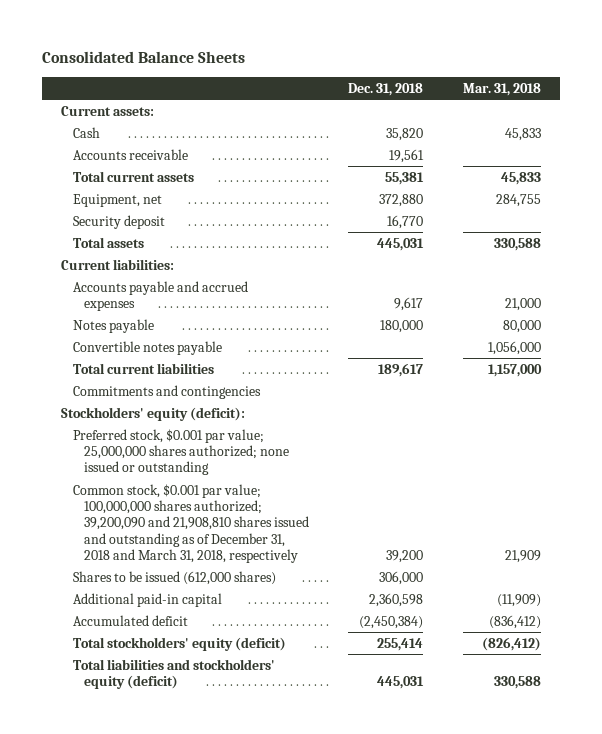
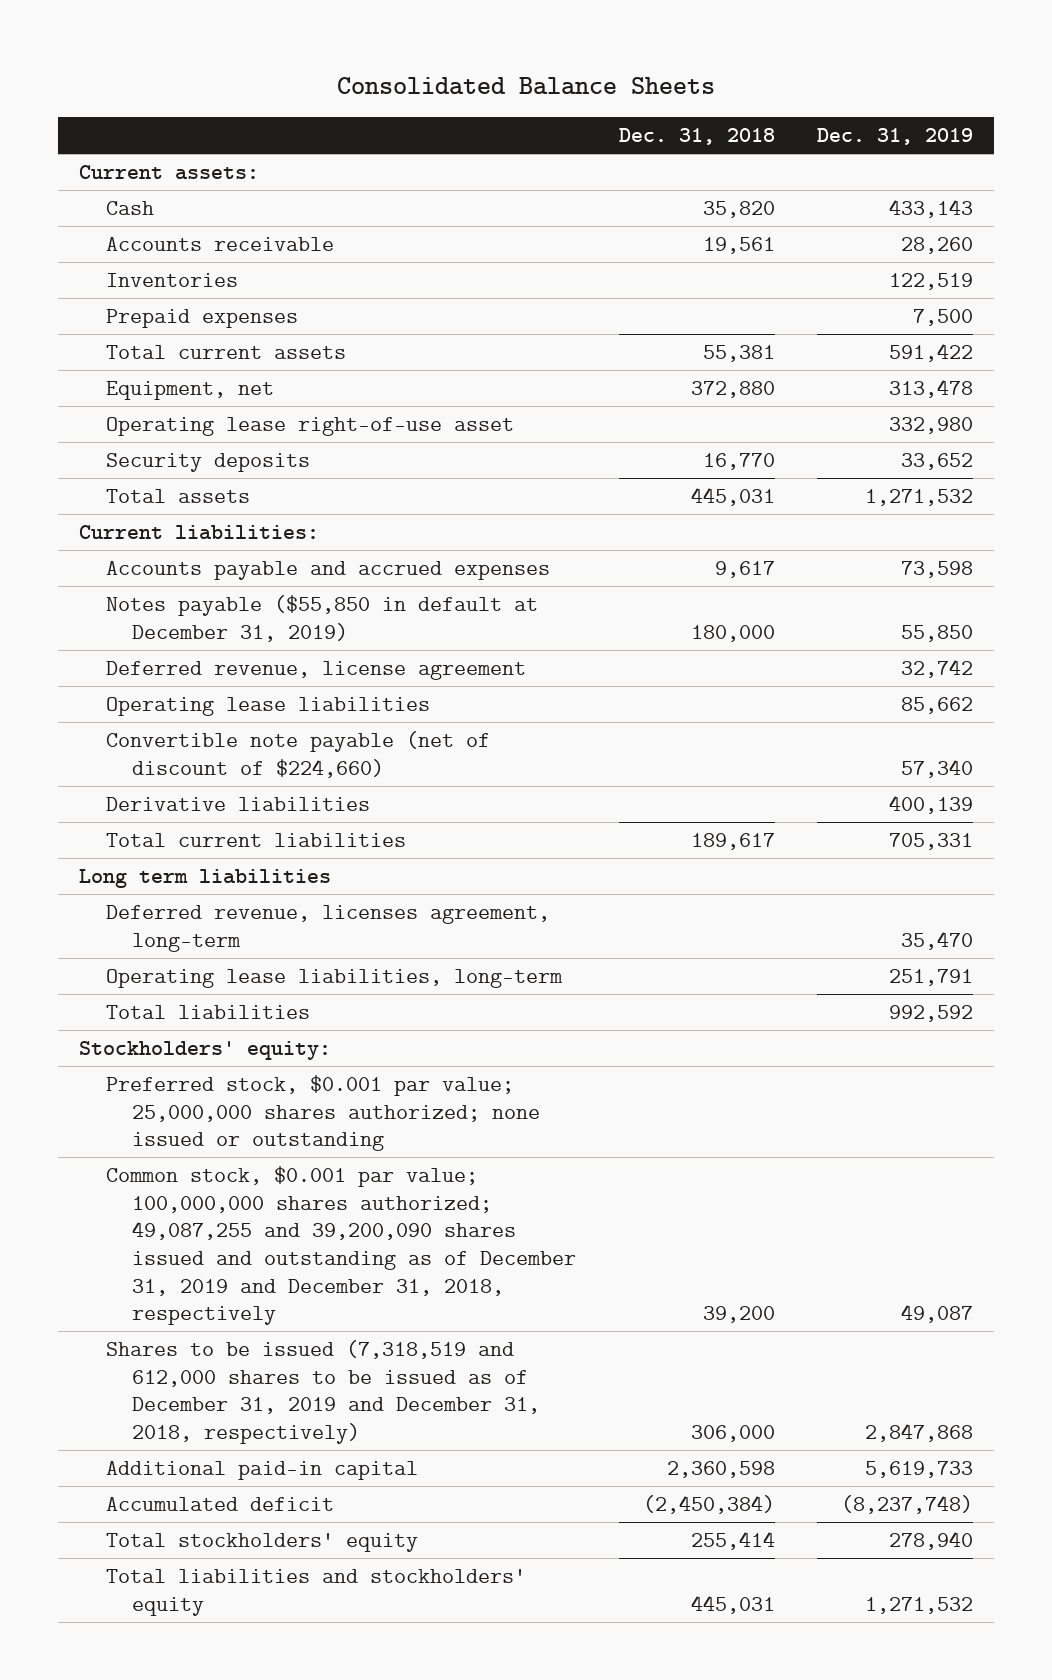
- | Dec. 31, 2018 | Mar. 31, 2018
+ | Dec. 31, 2018 | Dec. 31, 2019
+ Inventories | | 122,519
+ Prepaid expenses | | 7,500
- Security deposit | 16,770 |
+ Operating lease right-of-use asset | | 332,980
+ Security deposits | 16,770 | 33,652
- Notes payable | 180,000 | 80,000
- Convertible notes payable | | 1,056,000
+ Notes payable ($55,850 in default at December 31, 2019) | 180,000 | 55,850
+ Deferred revenue, license agreement | | 32,742
+ Operating lease liabilities | | 85,662
+ Convertible note payable (net of discount of $224,660) | | 57,340
+ Derivative liabilities | | 400,139
- Commitments and contingencies
- Stockholders' equity (deficit):
+ Long term liabilities
+ Deferred revenue, licenses agreement, long-term | | 35,470
+ Operating lease liabilities, long-term | | 251,791
+ Total liabilities | | 992,592
+ Stockholders' equity:
- Common stock, $0.001 par value; 100,000,000 shares authorized; 39,200,090 and 21,908,810 shares issued and outstanding as of December 31, 2018 and March 31, 2018, respectively | 39,200 | 21,909
- Shares to be issued (612,000 shares) | 306,000 |
+ Common stock, $0.001 par value; 100,000,000 shares authorized; 49,087,255 and 39,200,090 shares issued and outstanding as of December 31, 2019 and December 31, 2018, respectively | 39,200 | 49,087
+ Shares to be issued (7,318,519 and 612,000 shares to be issued as of December 31, 2019 and December 31, 2018, respectively) | 306,000 | 2,847,868
- Total stockholders' equity (deficit) | 255,414 | (826,412)
- Total liabilities and stockholders' equity (deficit) | 445,031 | 330,588
+ Total stockholders' equity | 255,414 | 278,940
+ Total liabilities and stockholders' equity | 445,031 | 1,271,532

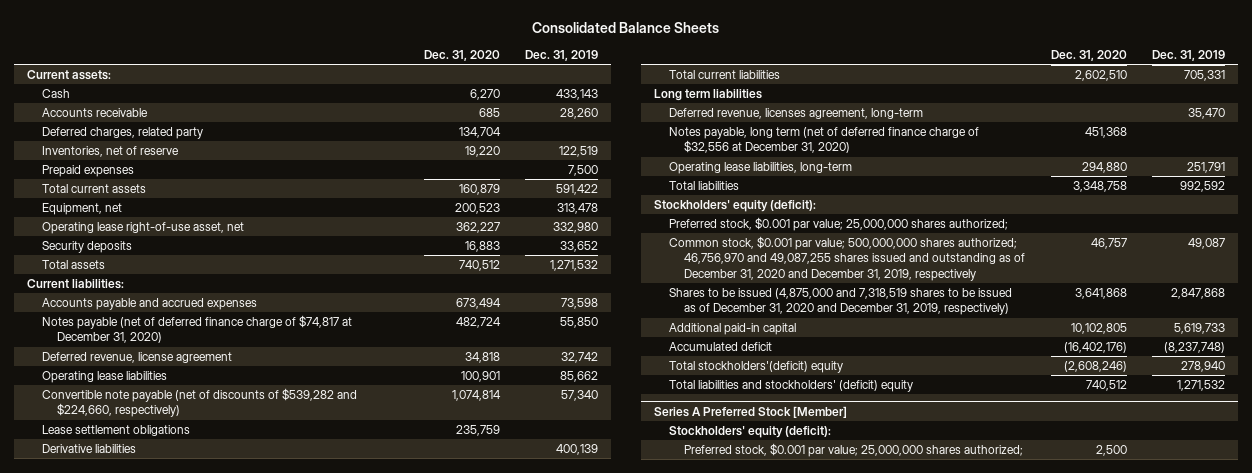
- | Dec. 31, 2018 | Dec. 31, 2019
+ | Dec. 31, 2020 | Dec. 31, 2019
- Inventories | | 122,519
+ Deferred charges, related party | 134,704 |
+ Inventories, net of reserve | 19,220 | 122,519
- Operating lease right-of-use asset | | 332,980
+ Operating lease right-of-use asset, net | 362,227 | 332,980
- Notes payable ($55,850 in default at December 31, 2019) | 180,000 | 55,850
+ Notes payable (net of deferred finance charge of $74,817 at December 31, 2020) | 482,724 | 55,850
- Convertible note payable (net of discount of $224,660) | | 57,340
+ Convertible note payable (net of discounts of $539,282 and $224,660, respectively) | 1,074,814 | 57,340
+ Lease settlement obligations | 235,759 |
+ Notes payable, long term (net of deferred finance charge of $32,556 at December 31, 2020) | 451,368 |
- Stockholders' equity:
- Preferred stock, $0.001 par value; 25,000,000 shares authorized; none issued or outstanding
- Common stock, $0.001 par value; 100,000,000 shares authorized; 49,087,255 and 39,200,090 shares issued and outstanding as of December 31, 2019 and December 31, 2018, respectively | 39,200 | 49,087
- Shares to be issued (7,318,519 and 612,000 shares to be issued as of December 31, 2019 and December 31, 2018, respectively) | 306,000 | 2,847,868
+ Stockholders' equity (deficit):
+ Preferred stock, $0.001 par value; 25,000,000 shares authorized;
+ Common stock, $0.001 par value; 500,000,000 shares authorized; 46,756,970 and 49,087,255 shares issued and outstanding as of December 31, 2020 and December 31, 2019, respectively | 46,757 | 49,087
+ Shares to be issued (4,875,000 and 7,318,519 shares to be issued as of December 31, 2020 and December 31, 2019, respectively) | 3,641,868 | 2,847,868
- Total stockholders' equity | 255,414 | 278,940
- Total liabilities and stockholders' equity | 445,031 | 1,271,532
+ Total stockholders'(deficit) equity | (2,608,246) | 278,940
+ Total liabilities and stockholders' (deficit) equity | 740,512 | 1,271,532
+ Series A Preferred Stock [Member]
+ Stockholders' equity (deficit):
+ Preferred stock, $0.001 par value; 25,000,000 shares authorized; | 2,500 |

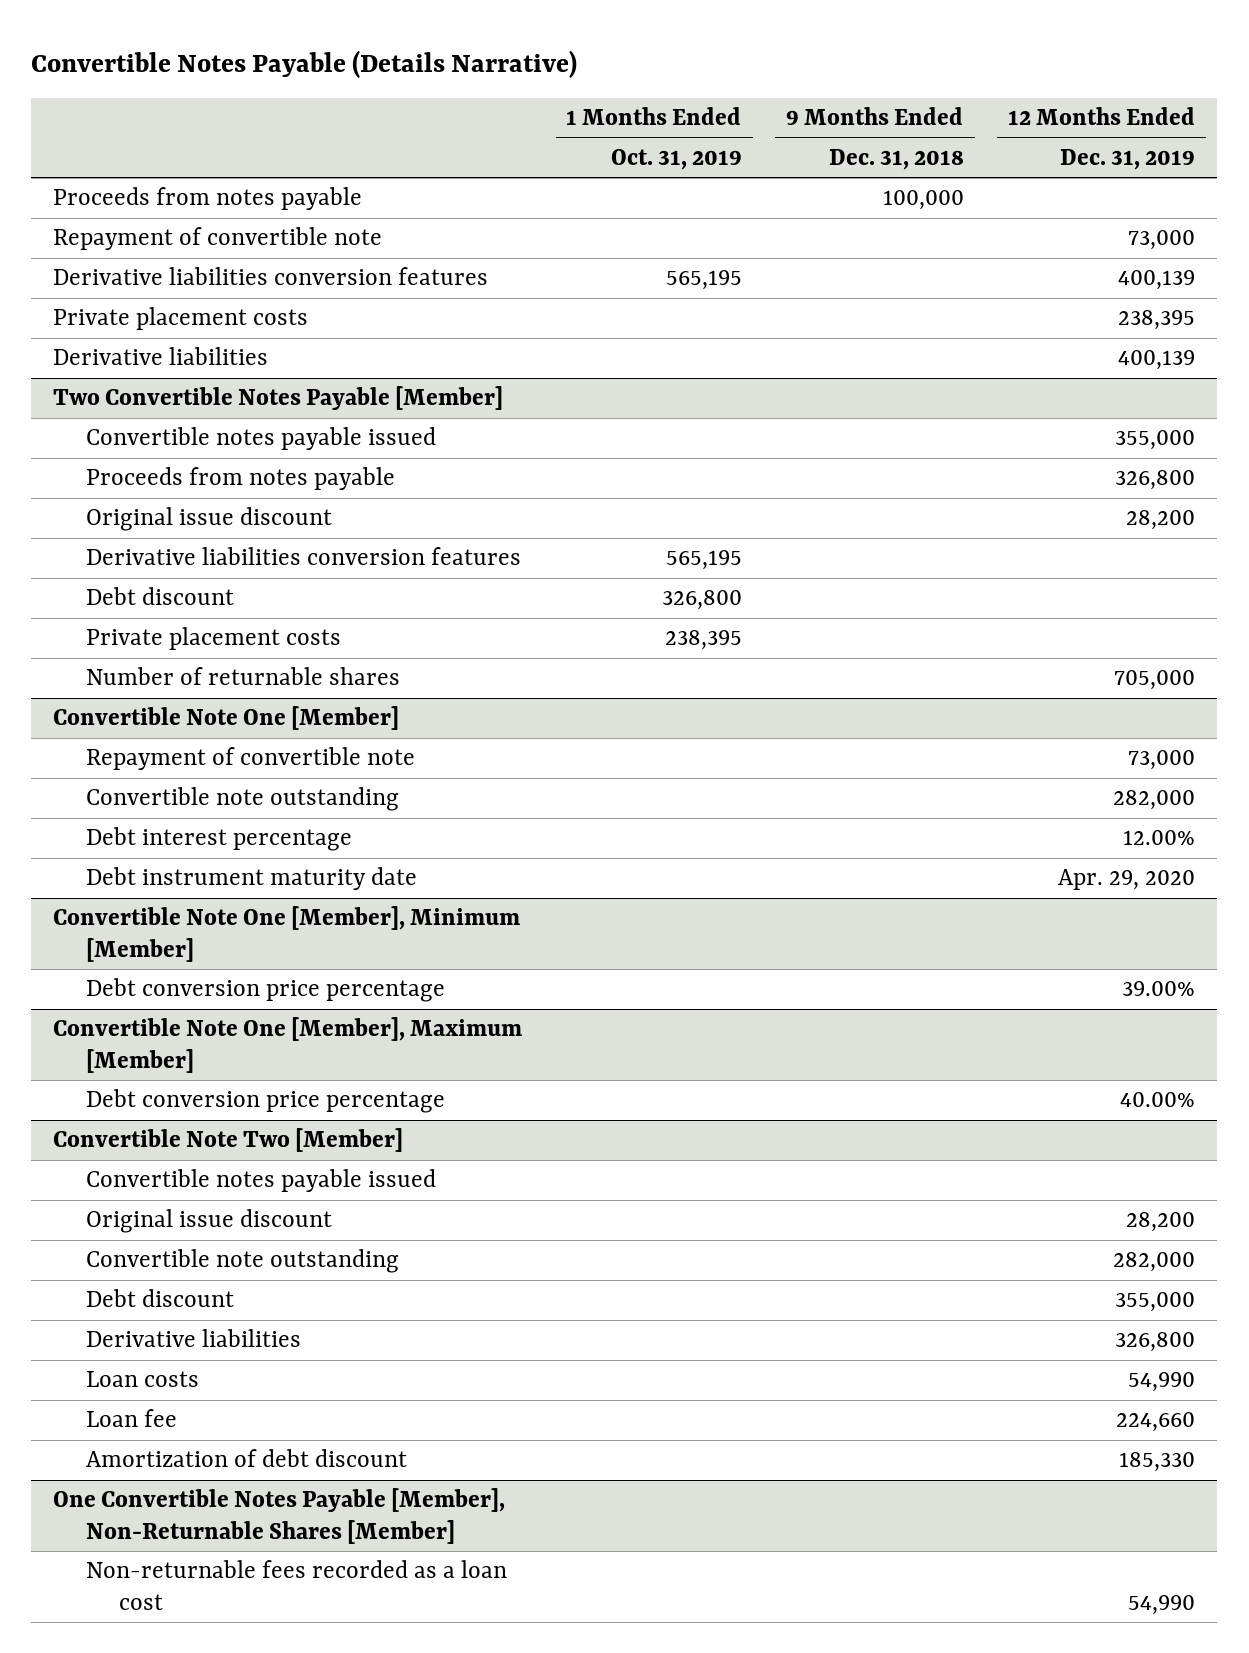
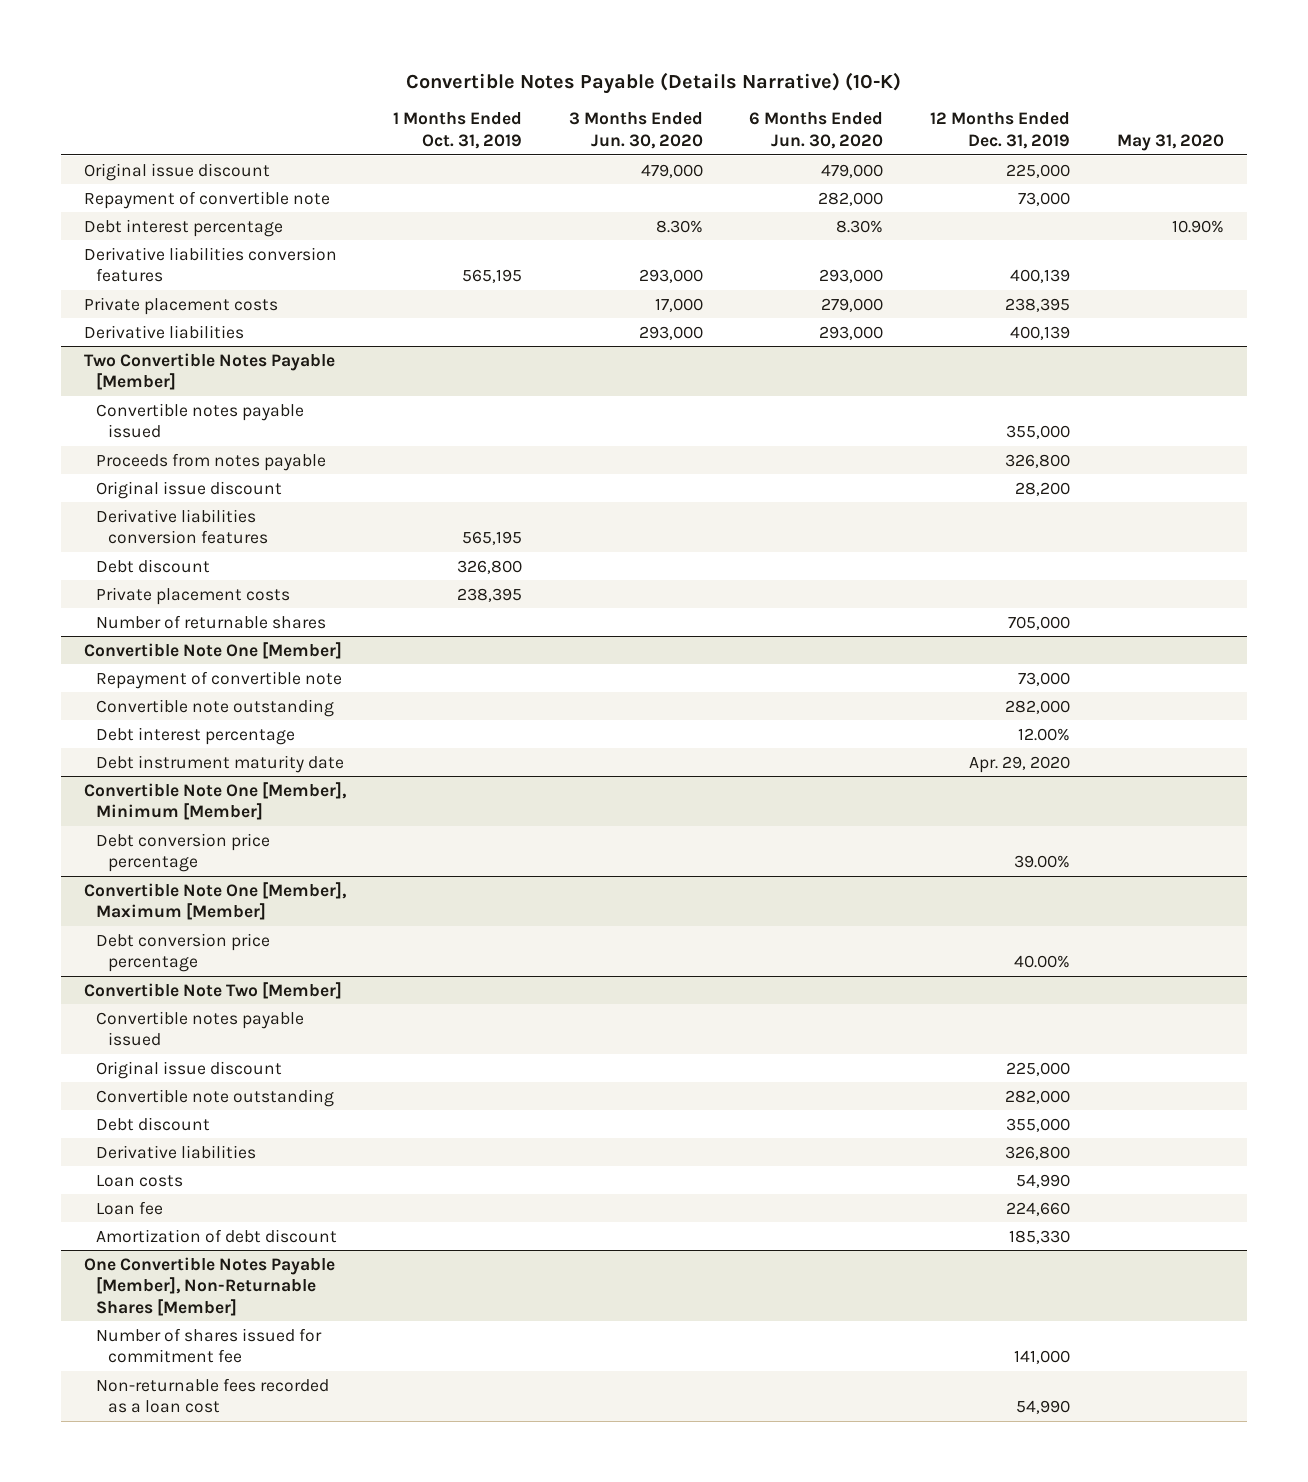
- Convertible Notes Payable (Details Narrative)
+ Convertible Notes Payable (Details Narrative) (10-K)
- | 1 Months Ended Oct. 31, 2019 | 9 Months Ended Dec. 31, 2018 | 12 Months Ended Dec. 31, 2019
+ | 1 Months Ended Oct. 31, 2019 | 3 Months Ended Jun. 30, 2020 | 6 Months Ended Jun. 30, 2020 | 12 Months Ended Dec. 31, 2019 | May 31, 2020
- Proceeds from notes payable | | 100,000 |
+ Original issue discount | | 479,000 | 479,000 | 225,000 |
+ Debt interest percentage | | 8.30% | 8.30% | | 10.90%
@ Convertible Note Two [Member]
- Original issue discount | | | 28,200
+ Original issue discount | | | | 225,000 |
@ One Convertible Notes Payable [Member], Non-Returnable Shares [Member]
+ Number of shares issued for commitment fee | | | | 141,000 |

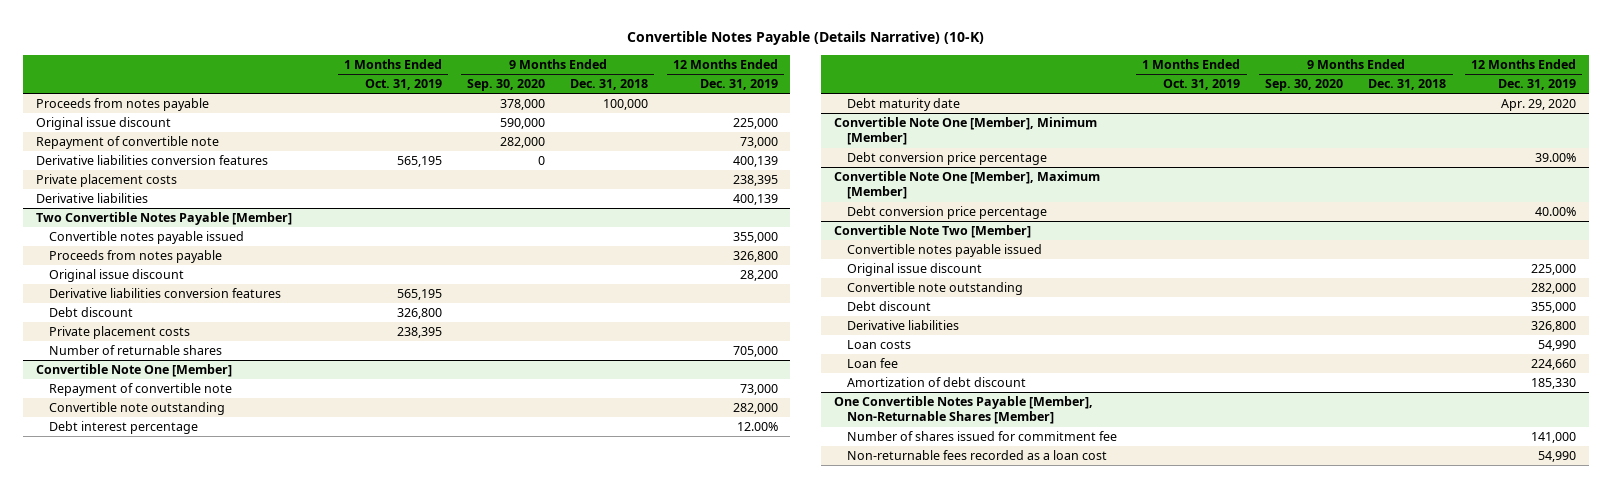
- | 1 Months Ended Oct. 31, 2019 | 3 Months Ended Jun. 30, 2020 | 6 Months Ended Jun. 30, 2020 | 12 Months Ended Dec. 31, 2019 | May 31, 2020
+ | 1 Months Ended Oct. 31, 2019 | 9 Months Ended Sep. 30, 2020 | 9 Months Ended Dec. 31, 2018 | 12 Months Ended Dec. 31, 2019
+ Proceeds from notes payable | | 378,000 | 100,000 |
- Debt interest percentage | | 8.30% | 8.30% | | 10.90%
@ Convertible Note One [Member]
- Debt instrument maturity date | | | | Apr. 29, 2020 |
+ Debt maturity date | | | | Apr. 29, 2020

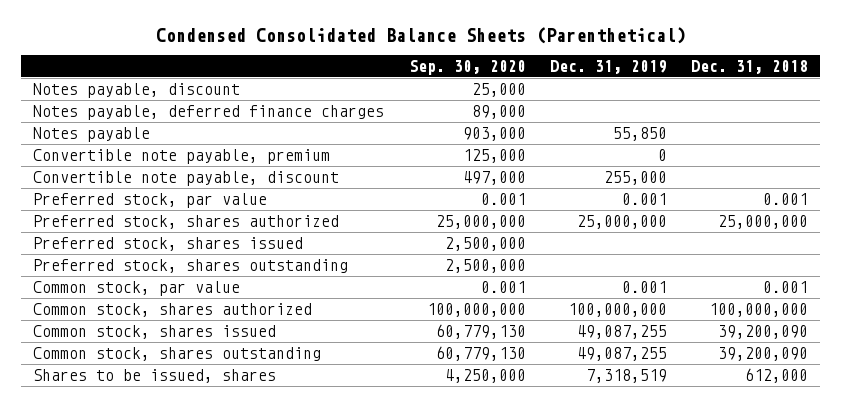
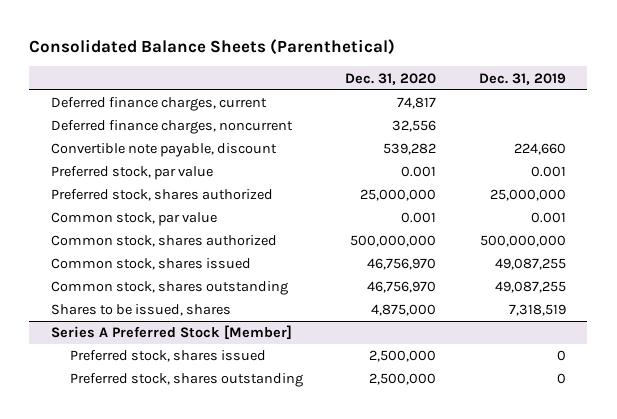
- Condensed Consolidated Balance Sheets (Parenthetical)
+ Consolidated Balance Sheets (Parenthetical)
- | Sep. 30, 2020 | Dec. 31, 2019 | Dec. 31, 2018
+ | Dec. 31, 2020 | Dec. 31, 2019
- Notes payable, discount | 25,000 | |
- Notes payable, deferred finance charges | 89,000 | |
- Notes payable | 903,000 | 55,850 |
- Convertible note payable, premium | 125,000 | 0 |
- Convertible note payable, discount | 497,000 | 255,000 |
+ Deferred finance charges, current | 74,817 |
+ Deferred finance charges, noncurrent | 32,556 |
+ Convertible note payable, discount | 539,282 | 224,660
- Preferred stock, shares issued | 2,500,000 | |
- Preferred stock, shares outstanding | 2,500,000 | |
- Common stock, shares authorized | 100,000,000 | 100,000,000 | 100,000,000
+ Common stock, shares authorized | 500,000,000 | 500,000,000
+ Series A Preferred Stock [Member]
+ Preferred stock, shares issued | 2,500,000 | 0
+ Preferred stock, shares outstanding | 2,500,000 | 0

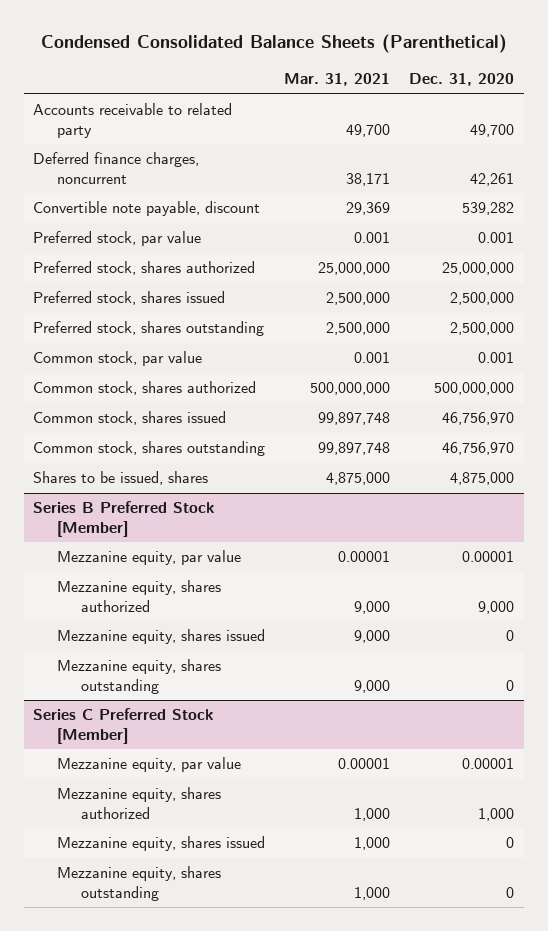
- Consolidated Balance Sheets (Parenthetical)
+ Condensed Consolidated Balance Sheets (Parenthetical)
- | Dec. 31, 2020 | Dec. 31, 2019
+ | Mar. 31, 2021 | Dec. 31, 2020
- Deferred finance charges, current | 74,817 |
- Deferred finance charges, noncurrent | 32,556 |
+ Accounts receivable to related party | 49,700 | 49,700
+ Deferred finance charges, noncurrent | 38,171 | 42,261
+ Preferred stock, shares issued | 2,500,000 | 2,500,000
+ Preferred stock, shares outstanding | 2,500,000 | 2,500,000
- Series A Preferred Stock [Member]
- Preferred stock, shares issued | 2,500,000 | 0
- Preferred stock, shares outstanding | 2,500,000 | 0
+ Series B Preferred Stock [Member]
+ Mezzanine equity, par value | 0.00001 | 0.00001
+ Mezzanine equity, shares authorized | 9,000 | 9,000
+ Mezzanine equity, shares issued | 9,000 | 0
+ Mezzanine equity, shares outstanding | 9,000 | 0
+ Series C Preferred Stock [Member]
+ Mezzanine equity, par value | 0.00001 | 0.00001
+ Mezzanine equity, shares authorized | 1,000 | 1,000
+ Mezzanine equity, shares issued | 1,000 | 0
+ Mezzanine equity, shares outstanding | 1,000 | 0

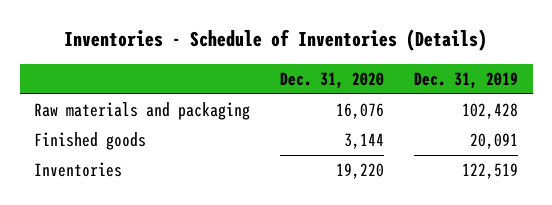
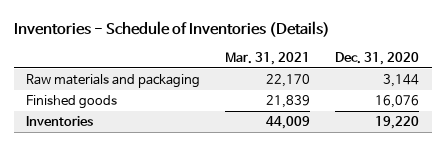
- | Dec. 31, 2020 | Dec. 31, 2019
+ | Mar. 31, 2021 | Dec. 31, 2020
- Raw materials and packaging | 16,076 | 102,428
- Finished goods | 3,144 | 20,091
+ Raw materials and packaging | 22,170 | 3,144
+ Finished goods | 21,839 | 16,076

